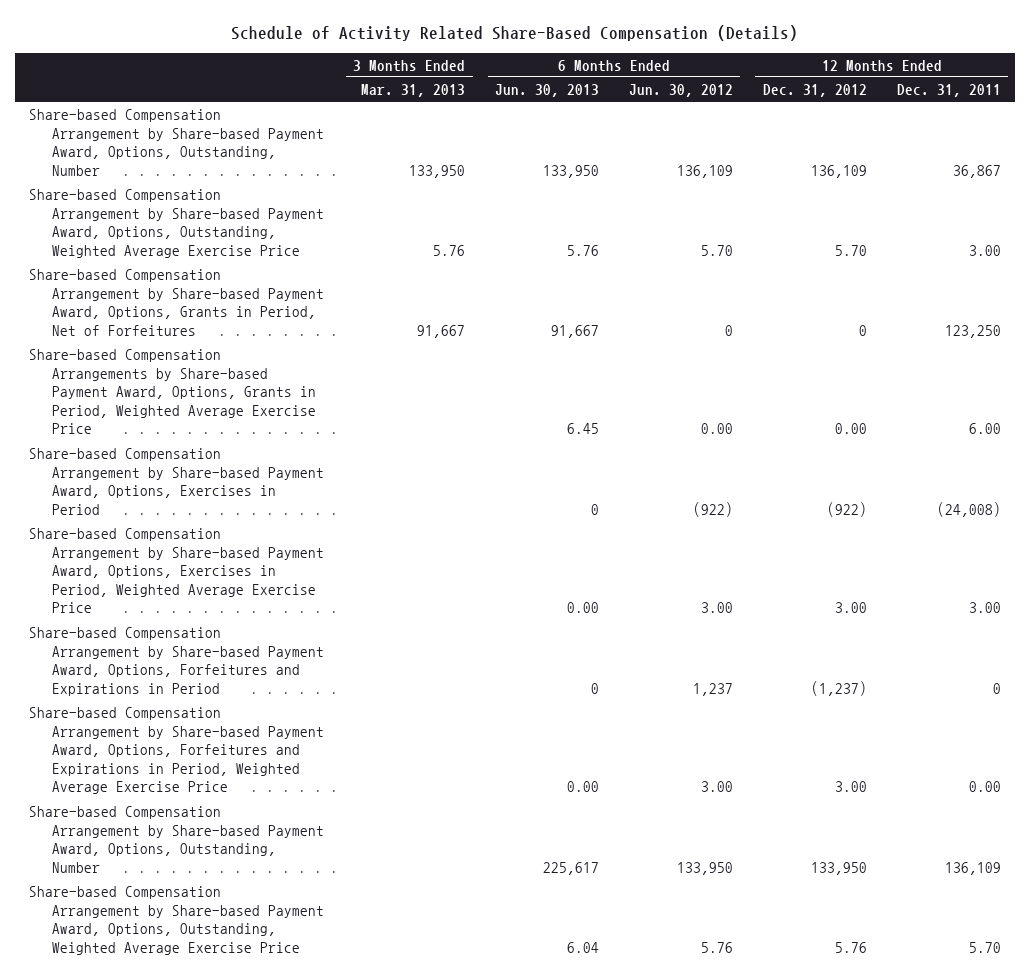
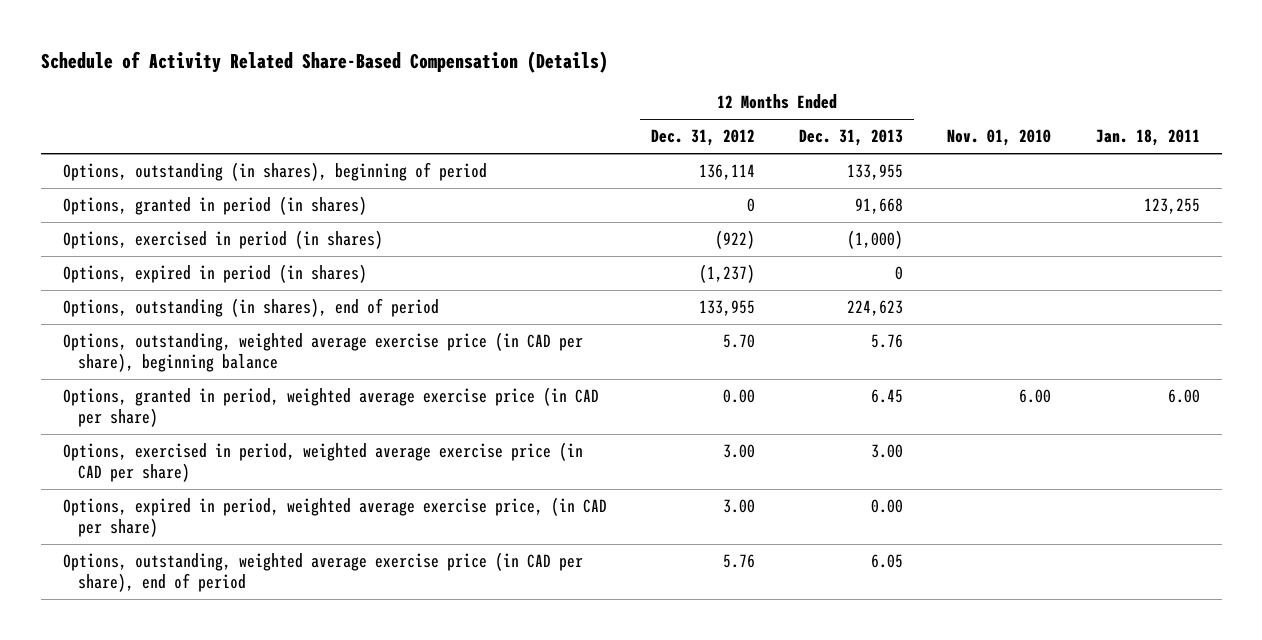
- | 3 Months Ended Mar. 31, 2013 | 6 Months Ended Jun. 30, 2013 | 6 Months Ended Jun. 30, 2012 | 12 Months Ended Dec. 31, 2012 | 12 Months Ended Dec. 31, 2011
+ | 12 Months Ended Dec. 31, 2012 | 12 Months Ended Dec. 31, 2013 | Nov. 01, 2010 | Jan. 18, 2011
- Share-based Compensation Arrangement by Share-based Payment Award, Options, Outstanding, Number | 133,950 | 133,950 | 136,109 | 136,109 | 36,867
- Share-based Compensation Arrangement by Share-based Payment Award, Options, Outstanding, Weighted Average Exercise Price | 5.76 | 5.76 | 5.70 | 5.70 | 3.00
- Share-based Compensation Arrangement by Share-based Payment Award, Options, Grants in Period, Net of Forfeitures | 91,667 | 91,667 | 0 | 0 | 123,250
- Share-based Compensation Arrangements by Share-based Payment Award, Options, Grants in Period, Weighted Average Exercise Price | | 6.45 | 0.00 | 0.00 | 6.00
- Share-based Compensation Arrangement by Share-based Payment Award, Options, Exercises in Period | | 0 | (922) | (922) | (24,008)
- Share-based Compensation Arrangement by Share-based Payment Award, Options, Exercises in Period, Weighted Average Exercise Price | | 0.00 | 3.00 | 3.00 | 3.00
- Share-based Compensation Arrangement by Share-based Payment Award, Options, Forfeitures and Expirations in Period | | 0 | 1,237 | (1,237) | 0
- Share-based Compensation Arrangement by Share-based Payment Award, Options, Forfeitures and Expirations in Period, Weighted Average Exercise Price | | 0.00 | 3.00 | 3.00 | 0.00
- Share-based Compensation Arrangement by Share-based Payment Award, Options, Outstanding, Number | | 225,617 | 133,950 | 133,950 | 136,109
- Share-based Compensation Arrangement by Share-based Payment Award, Options, Outstanding, Weighted Average Exercise Price | | 6.04 | 5.76 | 5.76 | 5.70
+ Options, outstanding (in shares), beginning of period | 136,114 | 133,955 | |
+ Options, granted in period (in shares) | 0 | 91,668 | | 123,255
+ Options, exercised in period (in shares) | (922) | (1,000) | |
+ Options, expired in period (in shares) | (1,237) | 0 | |
+ Options, outstanding (in shares), end of period | 133,955 | 224,623 | |
+ Options, outstanding, weighted average exercise price (in CAD per share), beginning balance | 5.70 | 5.76 | |
+ Options, granted in period, weighted average exercise price (in CAD per share) | 0.00 | 6.45 | 6.00 | 6.00
+ Options, exercised in period, weighted average exercise price (in CAD per share) | 3.00 | 3.00 | |
+ Options, expired in period, weighted average exercise price, (in CAD per share) | 3.00 | 0.00 | |
+ Options, outstanding, weighted average exercise price (in CAD per share), end of period | 5.76 | 6.05 | |

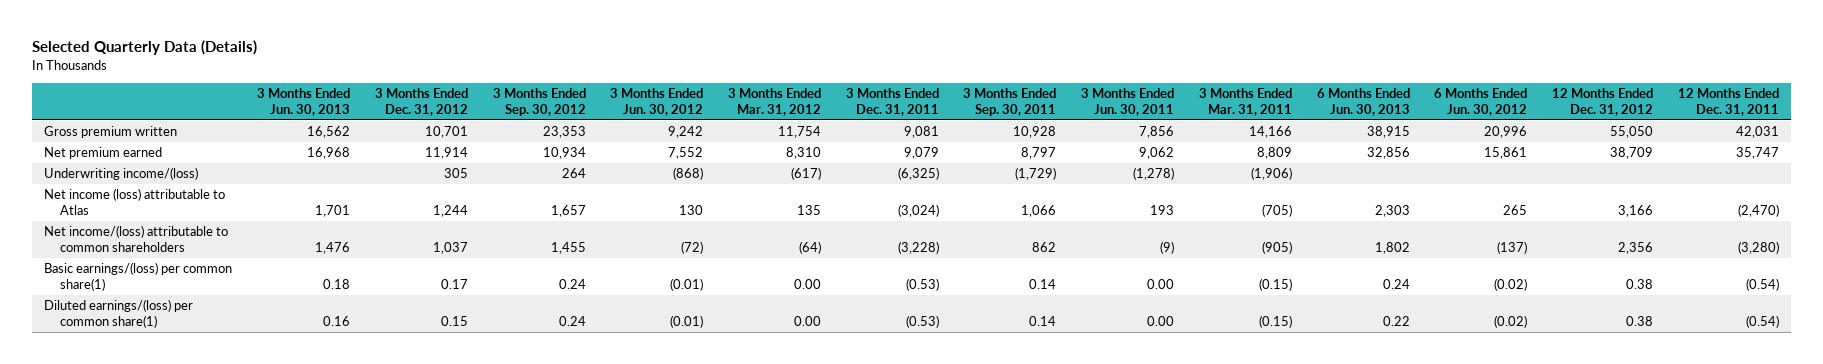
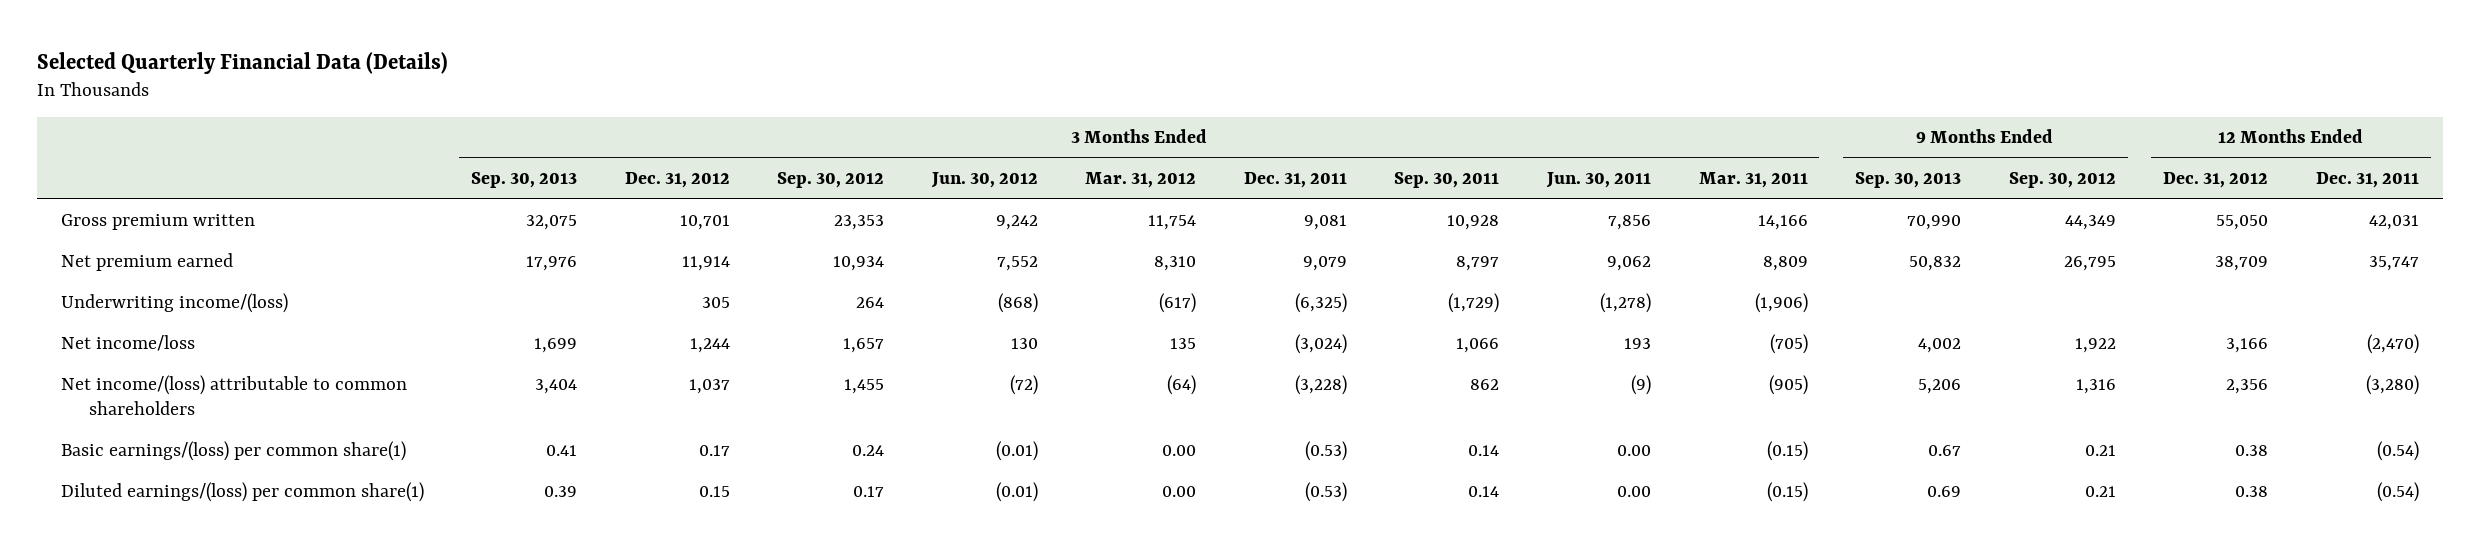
- Selected Quarterly Data (Details)
+ Selected Quarterly Financial Data (Details)
- | 3 Months Ended Jun. 30, 2013 | 3 Months Ended Dec. 31, 2012 | 3 Months Ended Sep. 30, 2012 | 3 Months Ended Jun. 30, 2012 | 3 Months Ended Mar. 31, 2012 | 3 Months Ended Dec. 31, 2011 | 3 Months Ended Sep. 30, 2011 | 3 Months Ended Jun. 30, 2011 | 3 Months Ended Mar. 31, 2011 | 6 Months Ended Jun. 30, 2013 | 6 Months Ended Jun. 30, 2012 | 12 Months Ended Dec. 31, 2012 | 12 Months Ended Dec. 31, 2011
+ | 3 Months Ended Sep. 30, 2013 | 3 Months Ended Dec. 31, 2012 | 3 Months Ended Sep. 30, 2012 | 3 Months Ended Jun. 30, 2012 | 3 Months Ended Mar. 31, 2012 | 3 Months Ended Dec. 31, 2011 | 3 Months Ended Sep. 30, 2011 | 3 Months Ended Jun. 30, 2011 | 3 Months Ended Mar. 31, 2011 | 9 Months Ended Sep. 30, 2013 | 9 Months Ended Sep. 30, 2012 | 12 Months Ended Dec. 31, 2012 | 12 Months Ended Dec. 31, 2011
- Net income (loss) attributable to Atlas | 1,701 | 1,244 | 1,657 | 130 | 135 | (3,024) | 1,066 | 193 | (705) | 2,303 | 265 | 3,166 | (2,470)
+ Net income/loss | 1,699 | 1,244 | 1,657 | 130 | 135 | (3,024) | 1,066 | 193 | (705) | 4,002 | 1,922 | 3,166 | (2,470)
- Diluted earnings/(loss) per common share(1) | 0.16 | 0.15 | 0.24 | (0.01) | 0.00 | (0.53) | 0.14 | 0.00 | (0.15) | 0.22 | (0.02) | 0.38 | (0.54)
+ Diluted earnings/(loss) per common share(1) | 0.39 | 0.15 | 0.17 | (0.01) | 0.00 | (0.53) | 0.14 | 0.00 | (0.15) | 0.69 | 0.21 | 0.38 | (0.54)

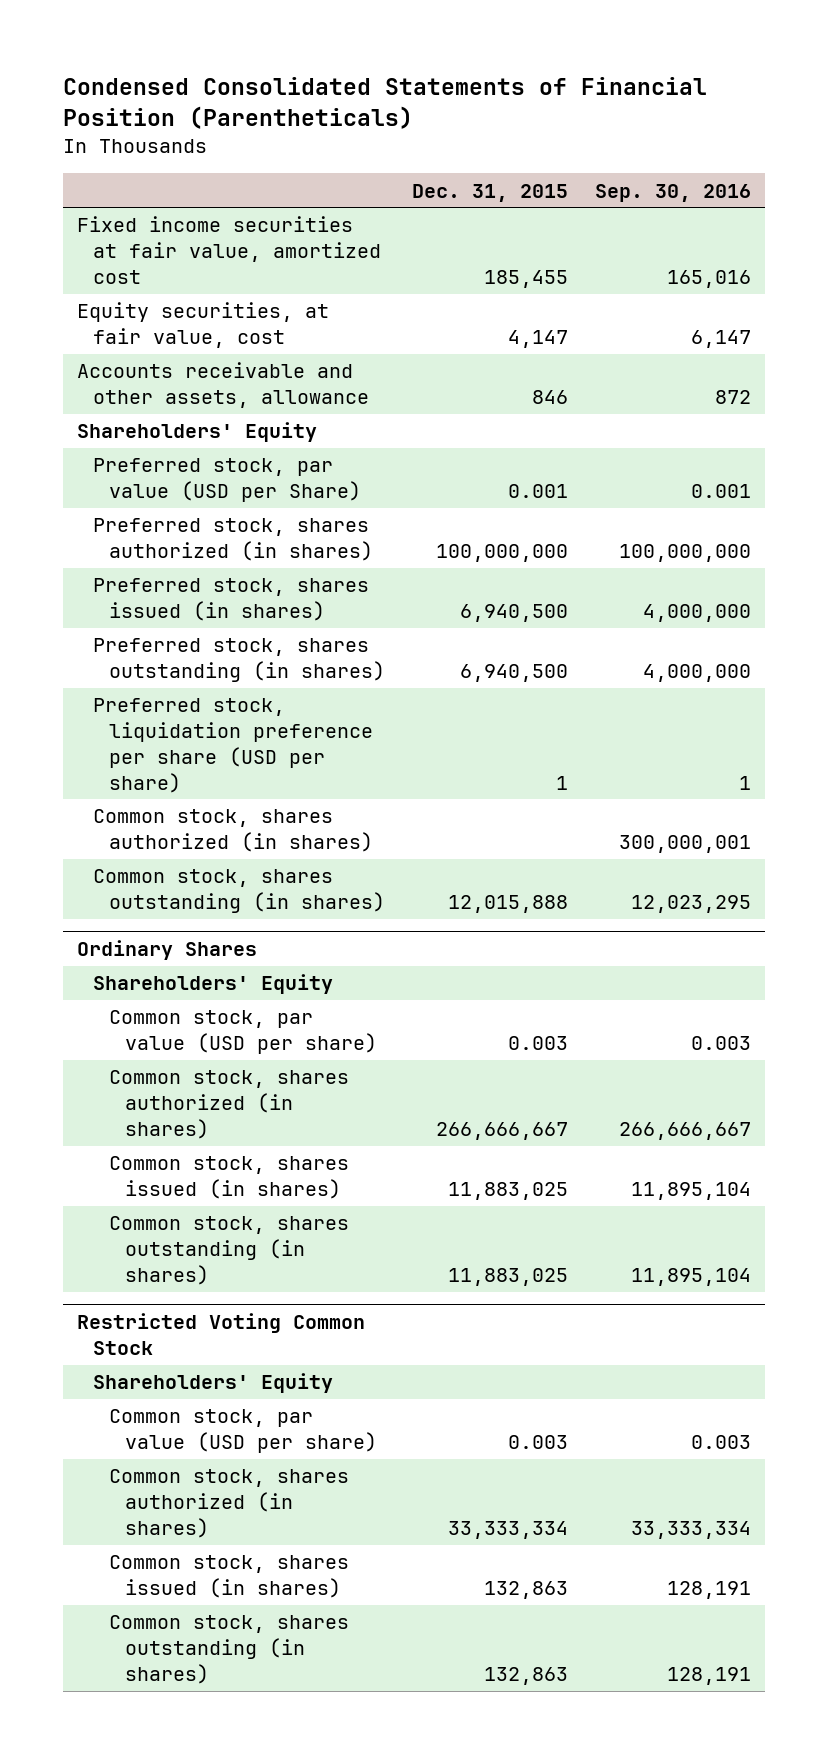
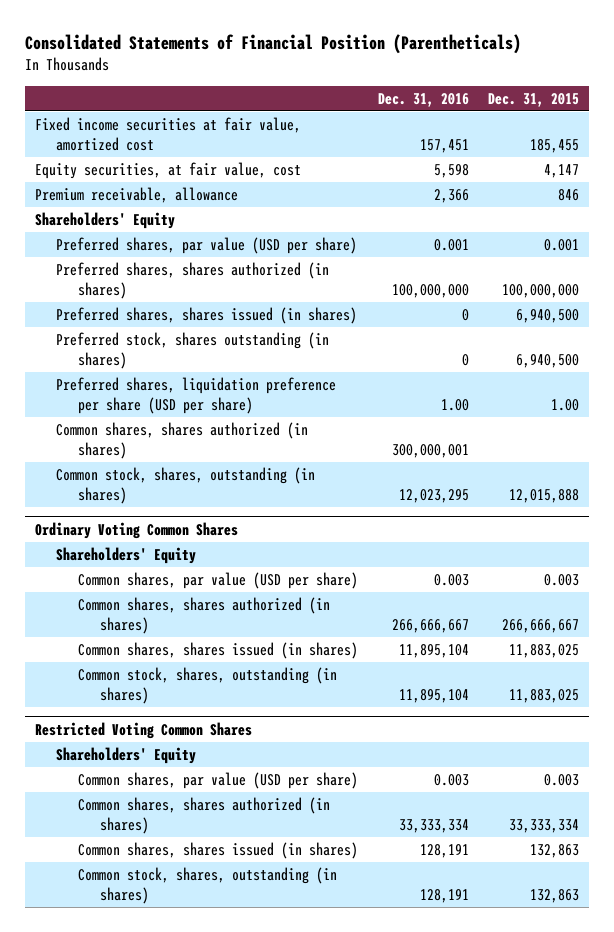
- Condensed Consolidated Statements of Financial Position (Parentheticals)
+ Consolidated Statements of Financial Position (Parentheticals)
- | Dec. 31, 2015 | Sep. 30, 2016
+ | Dec. 31, 2016 | Dec. 31, 2015
- Accounts receivable and other assets, allowance | 846 | 872
+ Premium receivable, allowance | 2,366 | 846
- Preferred stock, par value (USD per Share) | 0.001 | 0.001
- Preferred stock, shares authorized (in shares) | 100,000,000 | 100,000,000
- Preferred stock, shares issued (in shares) | 6,940,500 | 4,000,000
+ Preferred shares, par value (USD per share) | 0.001 | 0.001
+ Preferred shares, shares authorized (in shares) | 100,000,000 | 100,000,000
+ Preferred shares, shares issued (in shares) | 0 | 6,940,500
- Preferred stock, liquidation preference per share (USD per share) | 1 | 1
- Common stock, shares authorized (in shares) | | 300,000,001
- Common stock, shares outstanding (in shares) | 12,015,888 | 12,023,295
- Ordinary Shares
+ Preferred shares, liquidation preference per share (USD per share) | 1.00 | 1.00
+ Common shares, shares authorized (in shares) | 300,000,001 |
+ Common stock, shares, outstanding (in shares) | 12,023,295 | 12,015,888
+ Ordinary Voting Common Shares
- Common stock, par value (USD per share) | 0.003 | 0.003
- Common stock, shares authorized (in shares) | 266,666,667 | 266,666,667
- Common stock, shares issued (in shares) | 11,883,025 | 11,895,104
- Common stock, shares outstanding (in shares) | 11,883,025 | 11,895,104
- Restricted Voting Common Stock
+ Common shares, par value (USD per share) | 0.003 | 0.003
+ Common shares, shares authorized (in shares) | 266,666,667 | 266,666,667
+ Common shares, shares issued (in shares) | 11,895,104 | 11,883,025
+ Common stock, shares, outstanding (in shares) | 11,895,104 | 11,883,025
+ Restricted Voting Common Shares
- Common stock, par value (USD per share) | 0.003 | 0.003
- Common stock, shares authorized (in shares) | 33,333,334 | 33,333,334
- Common stock, shares issued (in shares) | 132,863 | 128,191
- Common stock, shares outstanding (in shares) | 132,863 | 128,191
+ Common shares, par value (USD per share) | 0.003 | 0.003
+ Common shares, shares authorized (in shares) | 33,333,334 | 33,333,334
+ Common shares, shares issued (in shares) | 128,191 | 132,863
+ Common stock, shares, outstanding (in shares) | 128,191 | 132,863

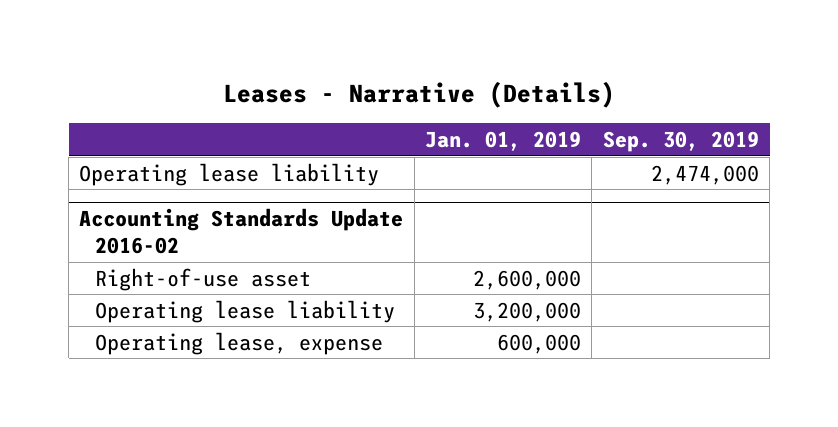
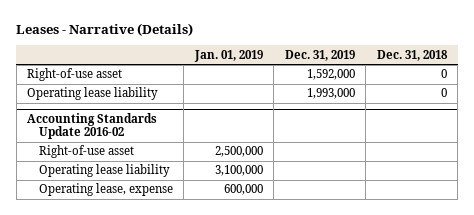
- | Jan. 01, 2019 | Sep. 30, 2019
+ | Jan. 01, 2019 | Dec. 31, 2019 | Dec. 31, 2018
+ Right-of-use asset | | 1,592,000 | 0
@ Accounting Standards Update 2016-02
- Right-of-use asset | 2,600,000 |
- Operating lease liability | 3,200,000 |
+ Right-of-use asset | 2,500,000 | |
+ Operating lease liability | 3,100,000 | |

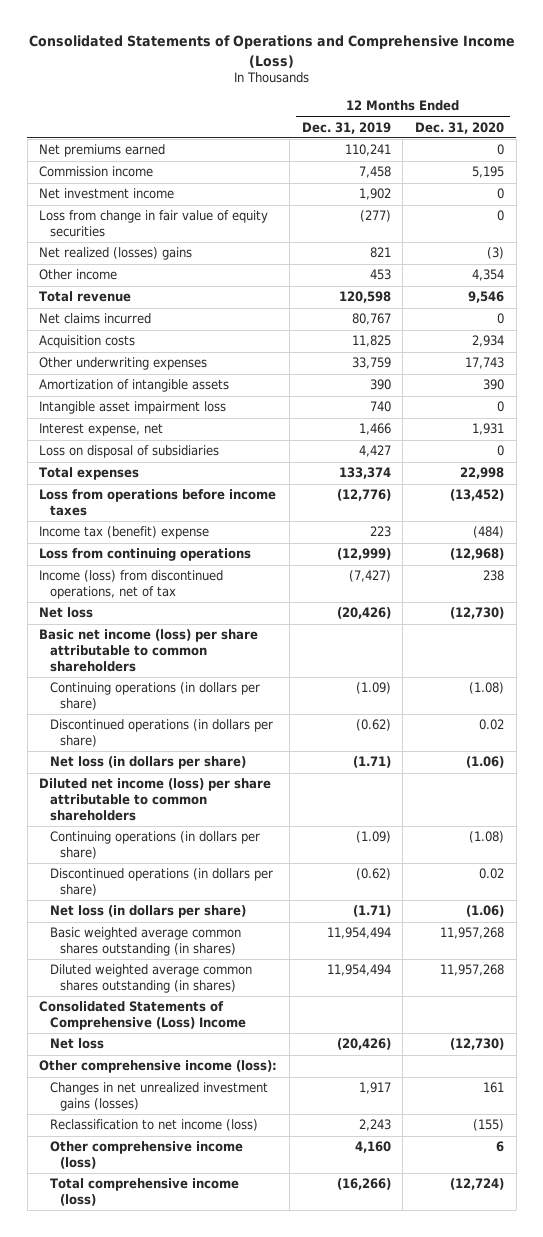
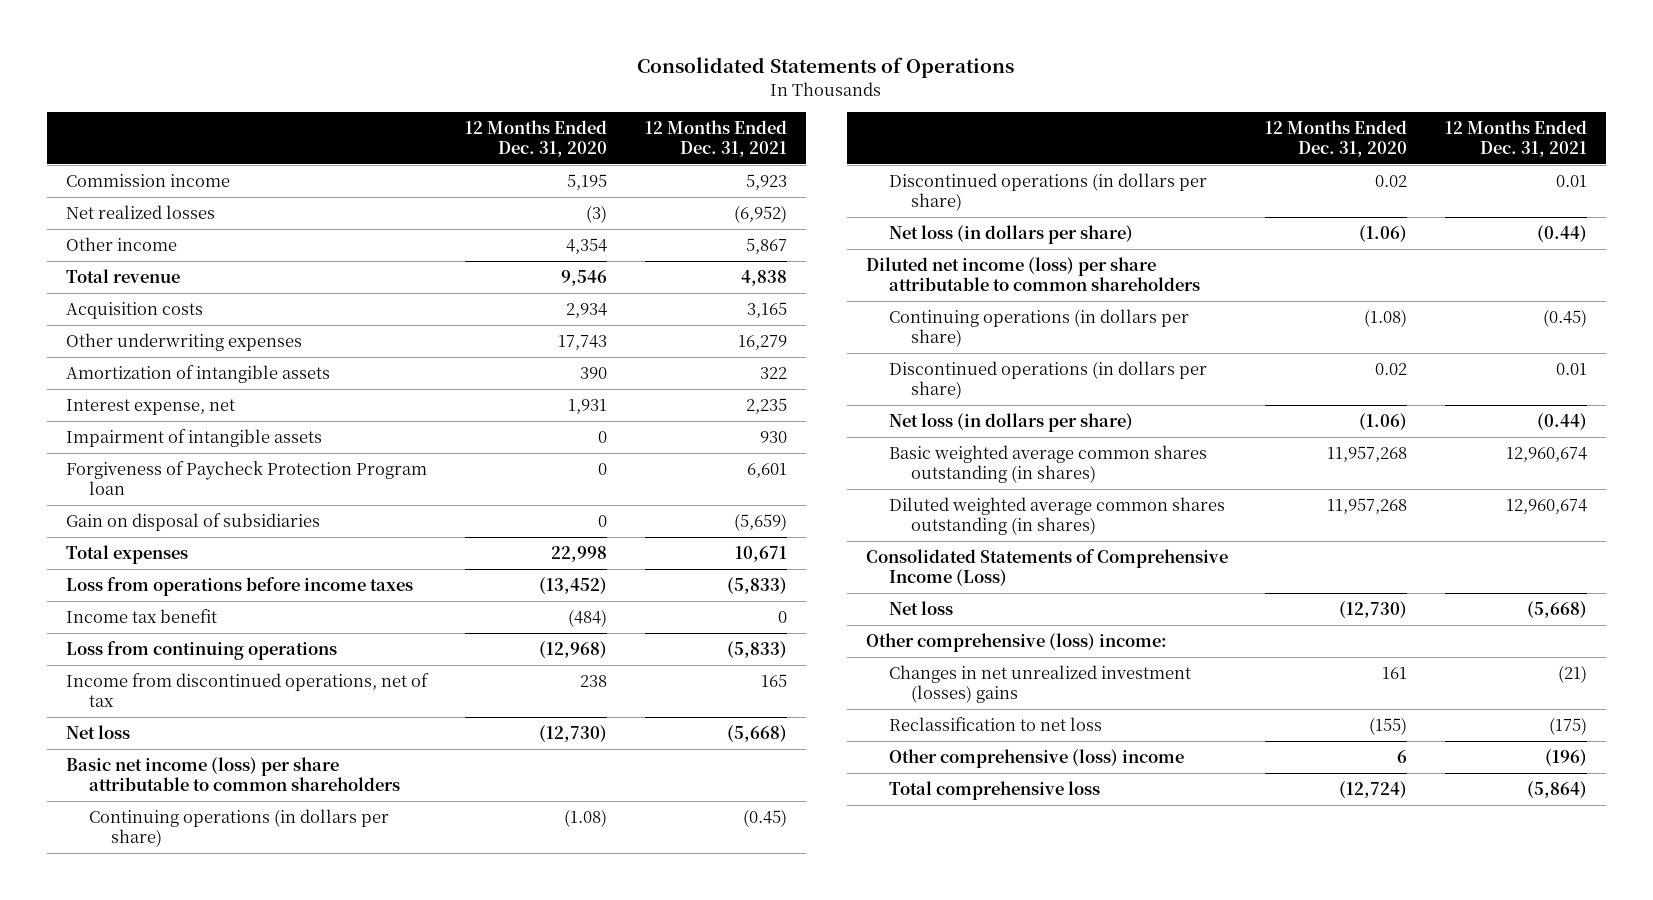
- Consolidated Statements of Operations and Comprehensive Income (Loss)
+ Consolidated Statements of Operations
- | 12 Months Ended Dec. 31, 2019 | 12 Months Ended Dec. 31, 2020
+ | 12 Months Ended Dec. 31, 2020 | 12 Months Ended Dec. 31, 2021
- Net premiums earned | 110,241 | 0
- Net investment income | 1,902 | 0
- Loss from change in fair value of equity securities | (277) | 0
- Net realized (losses) gains | 821 | (3)
+ Net realized losses | (3) | (6,952)
- Net claims incurred | 80,767 | 0
- Intangible asset impairment loss | 740 | 0
- Loss on disposal of subsidiaries | 4,427 | 0
+ Impairment of intangible assets | 0 | 930
+ Forgiveness of Paycheck Protection Program loan | 0 | 6,601
+ Gain on disposal of subsidiaries | 0 | (5,659)
- Income tax (benefit) expense | 223 | (484)
+ Income tax benefit | (484) | 0
- Income (loss) from discontinued operations, net of tax | (7,427) | 238
+ Income from discontinued operations, net of tax | 238 | 165
- Consolidated Statements of Comprehensive (Loss) Income
+ Consolidated Statements of Comprehensive Income (Loss)
- Other comprehensive income (loss):
- Changes in net unrealized investment gains (losses) | 1,917 | 161
- Reclassification to net income (loss) | 2,243 | (155)
- Other comprehensive income (loss) | 4,160 | 6
- Total comprehensive income (loss) | (16,266) | (12,724)
+ Other comprehensive (loss) income:
+ Changes in net unrealized investment (losses) gains | 161 | (21)
+ Reclassification to net loss | (155) | (175)
+ Other comprehensive (loss) income | 6 | (196)
+ Total comprehensive loss | (12,724) | (5,864)

